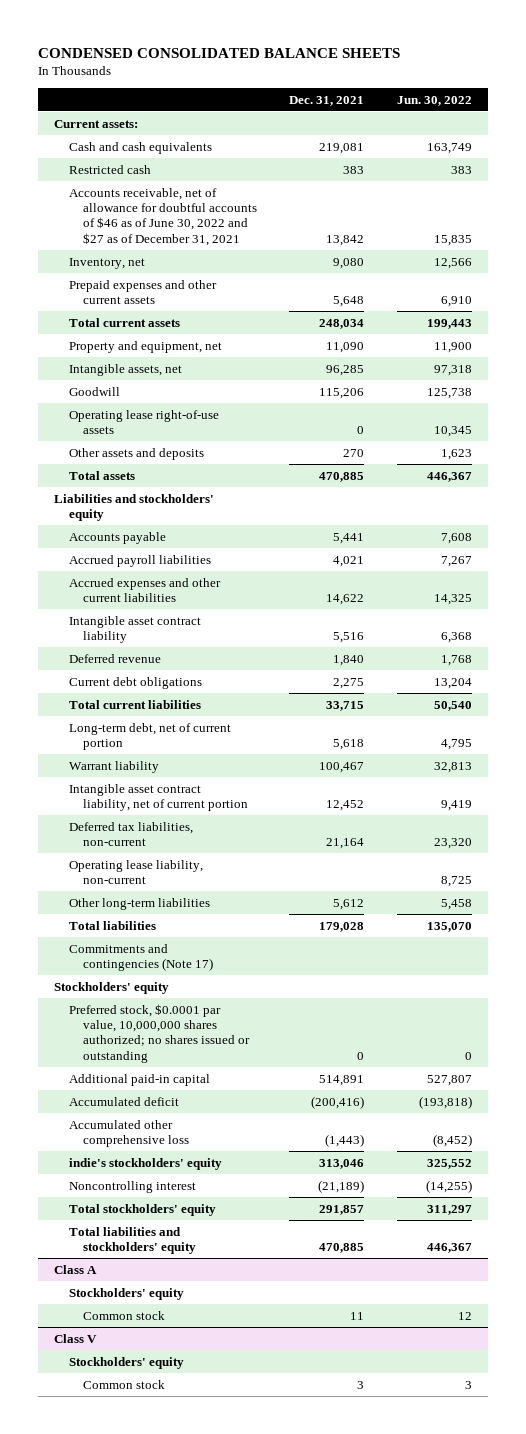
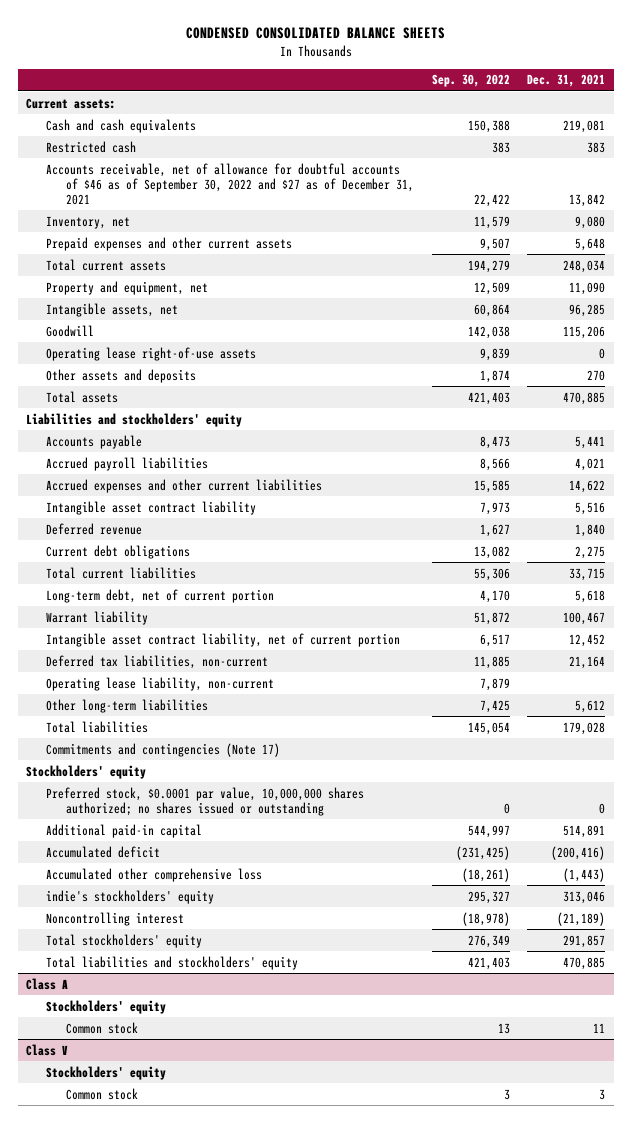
- | Dec. 31, 2021 | Jun. 30, 2022
+ | Sep. 30, 2022 | Dec. 31, 2021
- Accounts receivable, net of allowance for doubtful accounts of $46 as of June 30, 2022 and $27 as of December 31, 2021 | 13,842 | 15,835
+ Accounts receivable, net of allowance for doubtful accounts of $46 as of September 30, 2022 and $27 as of December 31, 2021 | 22,422 | 13,842

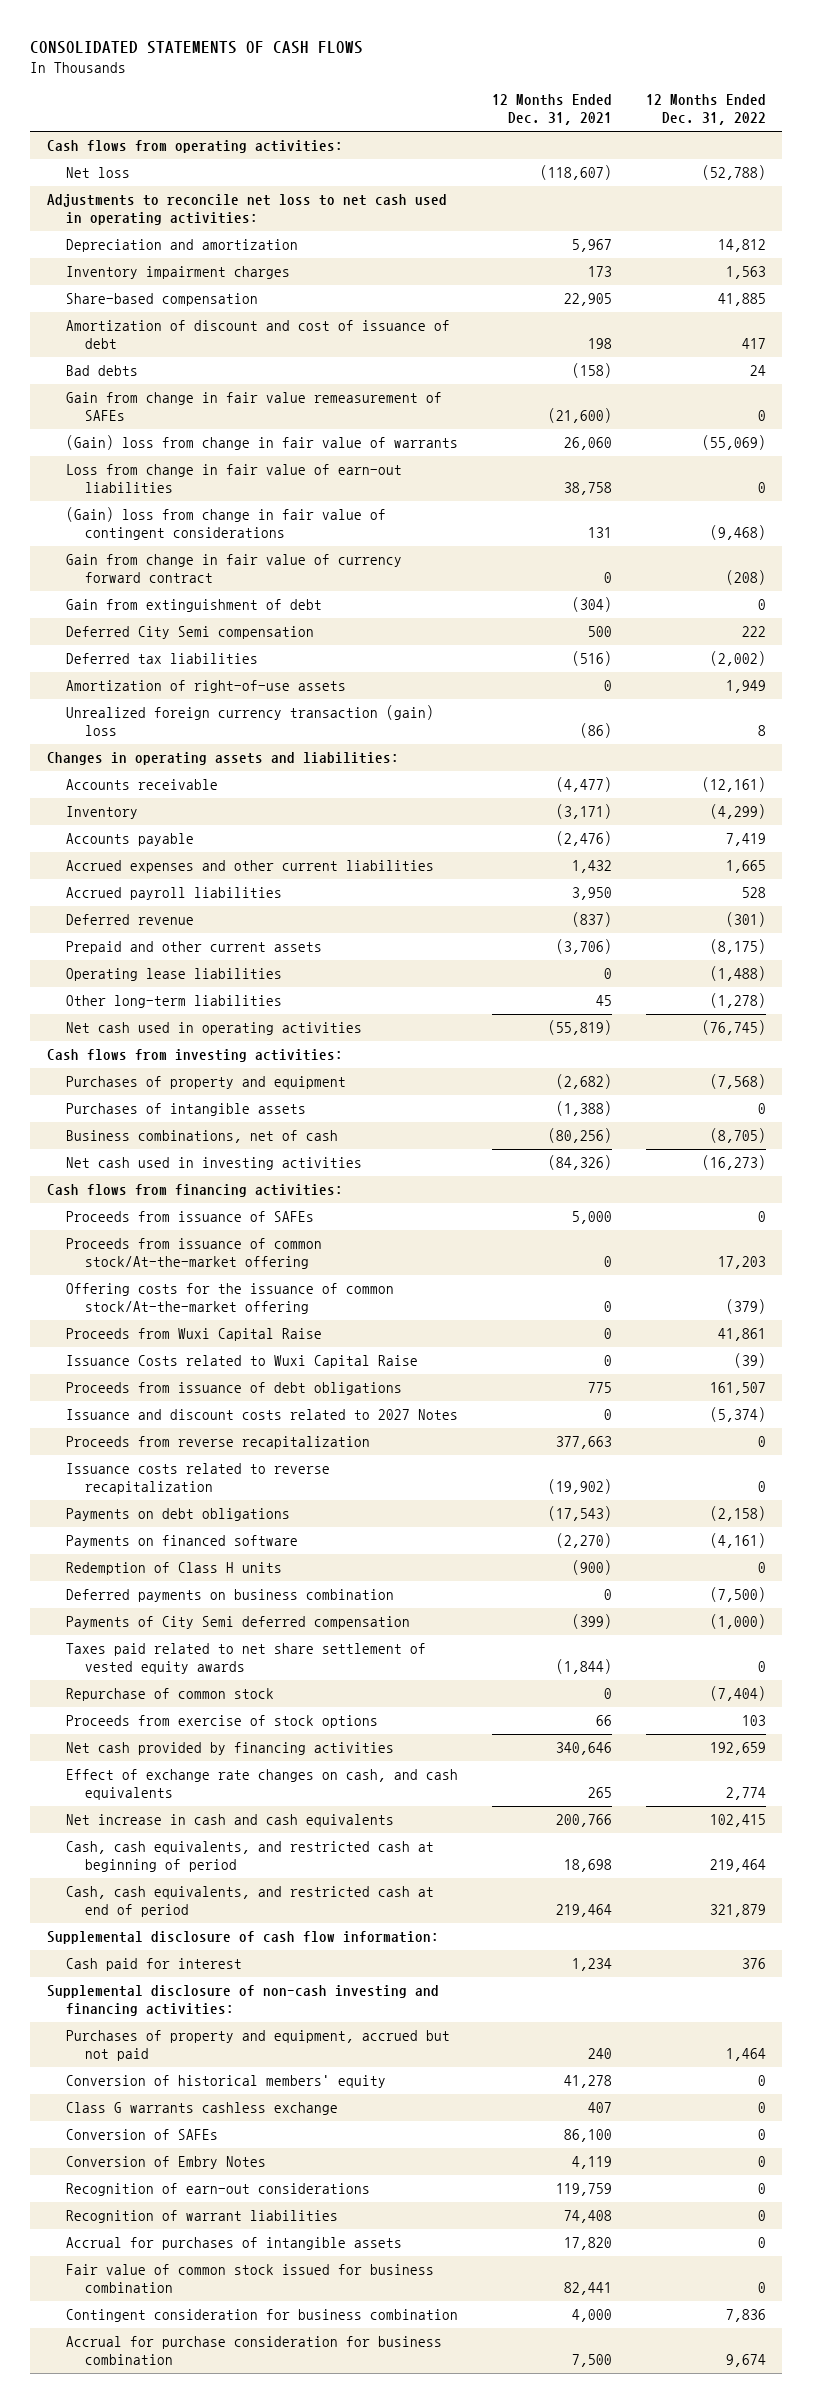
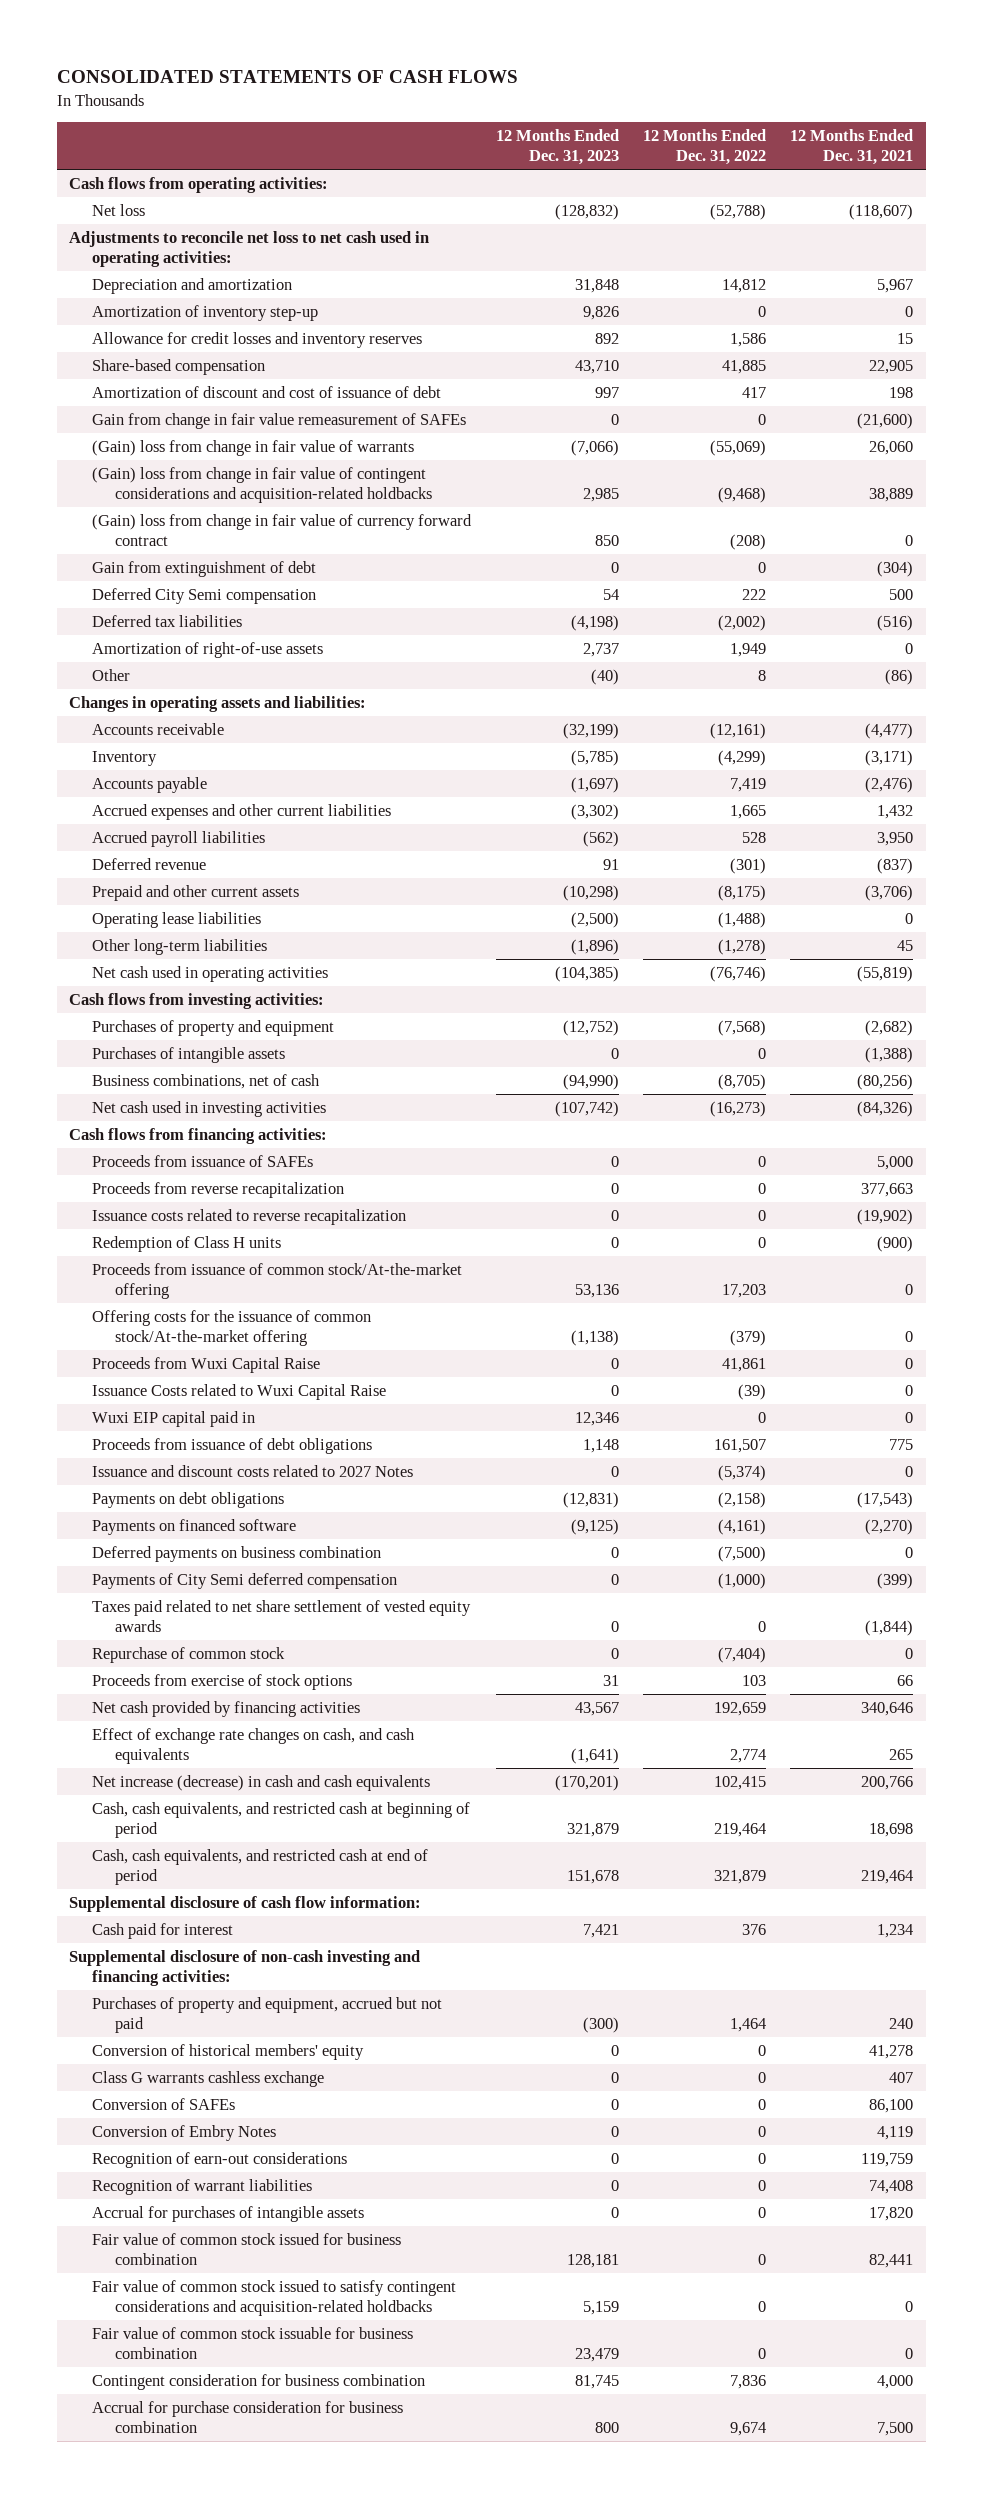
- | 12 Months Ended Dec. 31, 2021 | 12 Months Ended Dec. 31, 2022
+ | 12 Months Ended Dec. 31, 2023 | 12 Months Ended Dec. 31, 2022 | 12 Months Ended Dec. 31, 2021
- Inventory impairment charges | 173 | 1,563
+ Amortization of inventory step-up | 9,826 | 0 | 0
+ Allowance for credit losses and inventory reserves | 892 | 1,586 | 15
- Bad debts | (158) | 24
- Loss from change in fair value of earn-out liabilities | 38,758 | 0
- (Gain) loss from change in fair value of contingent considerations | 131 | (9,468)
- Gain from change in fair value of currency forward contract | 0 | (208)
+ (Gain) loss from change in fair value of contingent considerations and acquisition-related holdbacks | 2,985 | (9,468) | 38,889
+ (Gain) loss from change in fair value of currency forward contract | 850 | (208) | 0
- Unrealized foreign currency transaction (gain) loss | (86) | 8
+ Other | (40) | 8 | (86)
- Net cash used in operating activities | (55,819) | (76,745)
+ Net cash used in operating activities | (104,385) | (76,746) | (55,819)
moved up: Proceeds from reverse recapitalization | 0 | 0 | 377,663
moved up: Issuance costs related to reverse recapitalization | 0 | 0 | (19,902)
moved up: Redemption of Class H units | 0 | 0 | (900)
+ Wuxi EIP capital paid in | 12,346 | 0 | 0
- Net increase in cash and cash equivalents | 200,766 | 102,415
+ Net increase (decrease) in cash and cash equivalents | (170,201) | 102,415 | 200,766
+ Fair value of common stock issued to satisfy contingent considerations and acquisition-related holdbacks | 5,159 | 0 | 0
+ Fair value of common stock issuable for business combination | 23,479 | 0 | 0

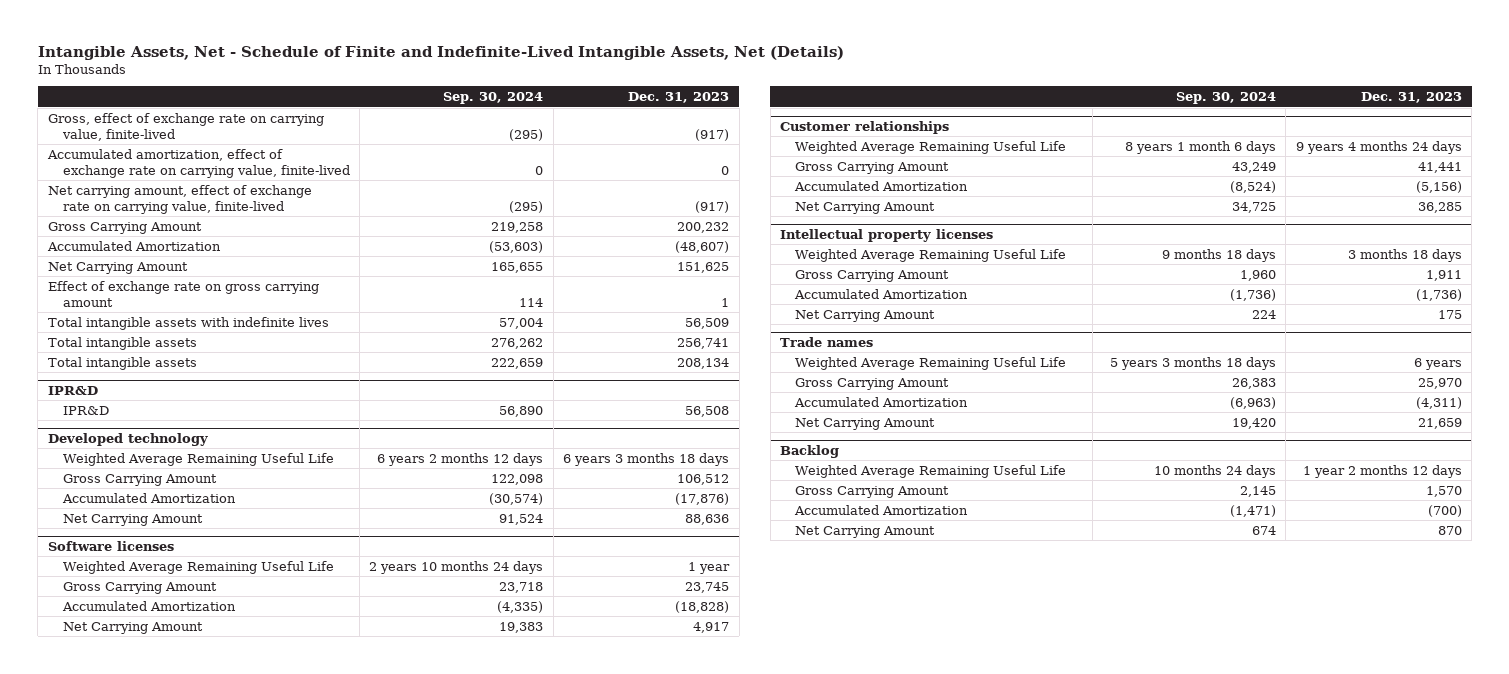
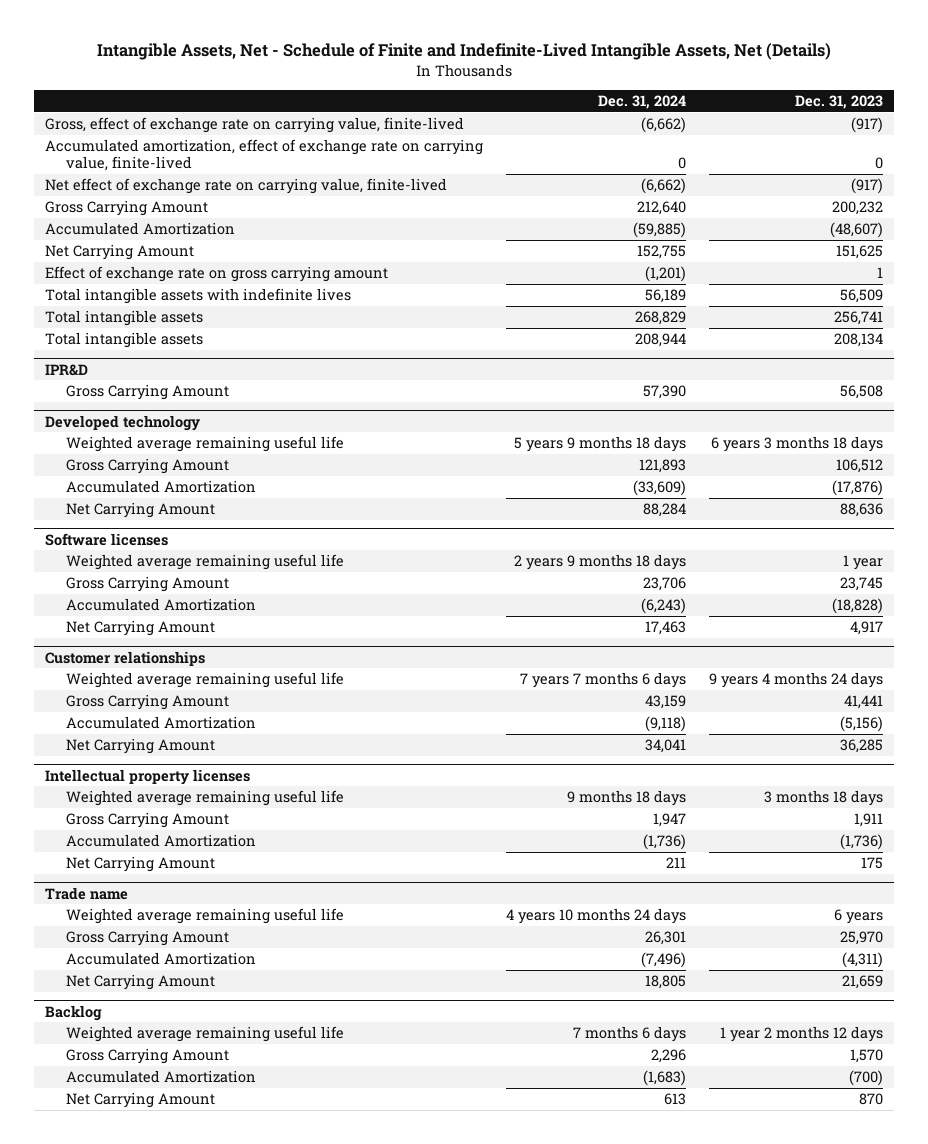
- | Sep. 30, 2024 | Dec. 31, 2023
+ | Dec. 31, 2024 | Dec. 31, 2023
- Net carrying amount, effect of exchange rate on carrying value, finite-lived | (295) | (917)
+ Net effect of exchange rate on carrying value, finite-lived | (6,662) | (917)
@ IPR&D
- IPR&D | 56,890 | 56,508
+ Gross Carrying Amount | 57,390 | 56,508
@ Developed technology
- Weighted Average Remaining Useful Life | 6 years 2 months 12 days | 6 years 3 months 18 days
+ Weighted average remaining useful life | 5 years 9 months 18 days | 6 years 3 months 18 days
@ Software licenses
- Weighted Average Remaining Useful Life | 2 years 10 months 24 days | 1 year
+ Weighted average remaining useful life | 2 years 9 months 18 days | 1 year
@ Customer relationships
- Weighted Average Remaining Useful Life | 8 years 1 month 6 days | 9 years 4 months 24 days
+ Weighted average remaining useful life | 7 years 7 months 6 days | 9 years 4 months 24 days
@ Intellectual property licenses
- Weighted Average Remaining Useful Life | 9 months 18 days | 3 months 18 days
+ Weighted average remaining useful life | 9 months 18 days | 3 months 18 days
- Trade names
- Weighted Average Remaining Useful Life | 5 years 3 months 18 days | 6 years
+ Trade name
+ Weighted average remaining useful life | 4 years 10 months 24 days | 6 years
@ Backlog
- Weighted Average Remaining Useful Life | 10 months 24 days | 1 year 2 months 12 days
+ Weighted average remaining useful life | 7 months 6 days | 1 year 2 months 12 days

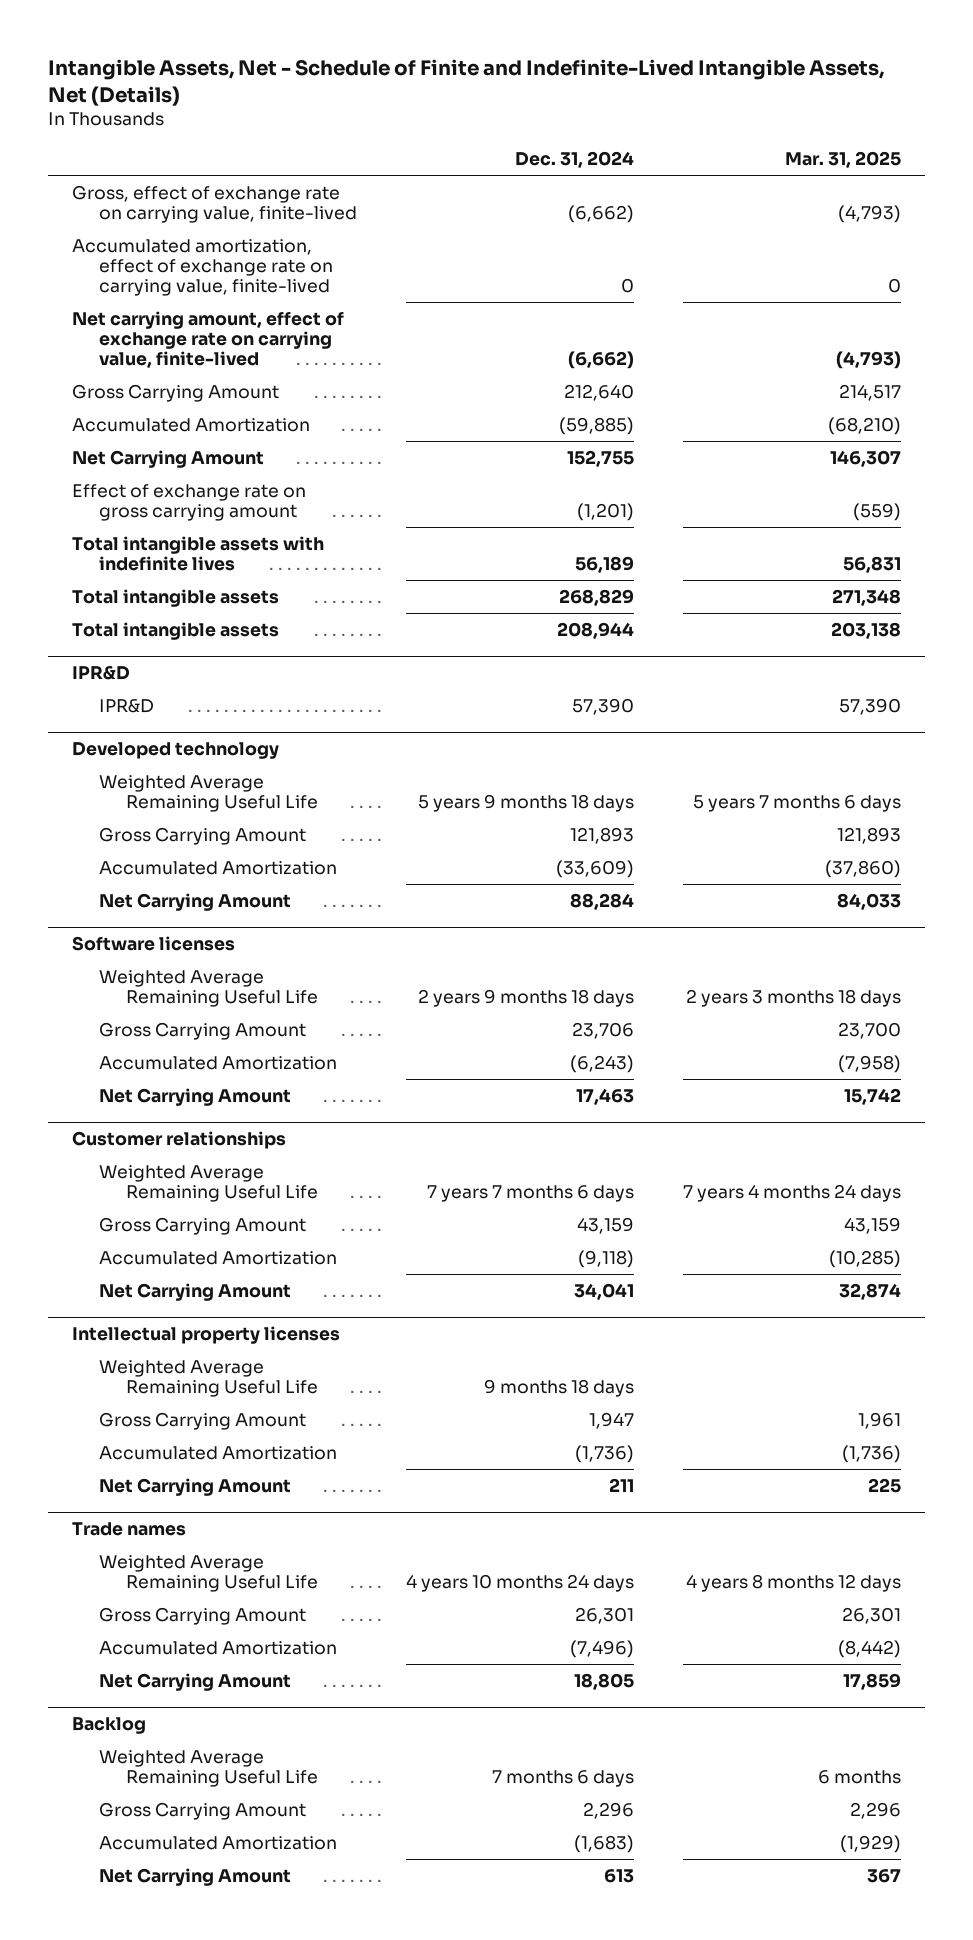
- | Dec. 31, 2024 | Dec. 31, 2023
+ | Dec. 31, 2024 | Mar. 31, 2025
- Net effect of exchange rate on carrying value, finite-lived | (6,662) | (917)
+ Net carrying amount, effect of exchange rate on carrying value, finite-lived | (6,662) | (4,793)
@ IPR&D
- Gross Carrying Amount | 57,390 | 56,508
+ IPR&D | 57,390 | 57,390
@ Developed technology
- Weighted average remaining useful life | 5 years 9 months 18 days | 6 years 3 months 18 days
+ Weighted Average Remaining Useful Life | 5 years 9 months 18 days | 5 years 7 months 6 days
@ Software licenses
- Weighted average remaining useful life | 2 years 9 months 18 days | 1 year
+ Weighted Average Remaining Useful Life | 2 years 9 months 18 days | 2 years 3 months 18 days
@ Customer relationships
- Weighted average remaining useful life | 7 years 7 months 6 days | 9 years 4 months 24 days
+ Weighted Average Remaining Useful Life | 7 years 7 months 6 days | 7 years 4 months 24 days
@ Intellectual property licenses
- Weighted average remaining useful life | 9 months 18 days | 3 months 18 days
+ Weighted Average Remaining Useful Life | 9 months 18 days |
- Trade name
- Weighted average remaining useful life | 4 years 10 months 24 days | 6 years
+ Trade names
+ Weighted Average Remaining Useful Life | 4 years 10 months 24 days | 4 years 8 months 12 days
@ Backlog
- Weighted average remaining useful life | 7 months 6 days | 1 year 2 months 12 days
+ Weighted Average Remaining Useful Life | 7 months 6 days | 6 months

